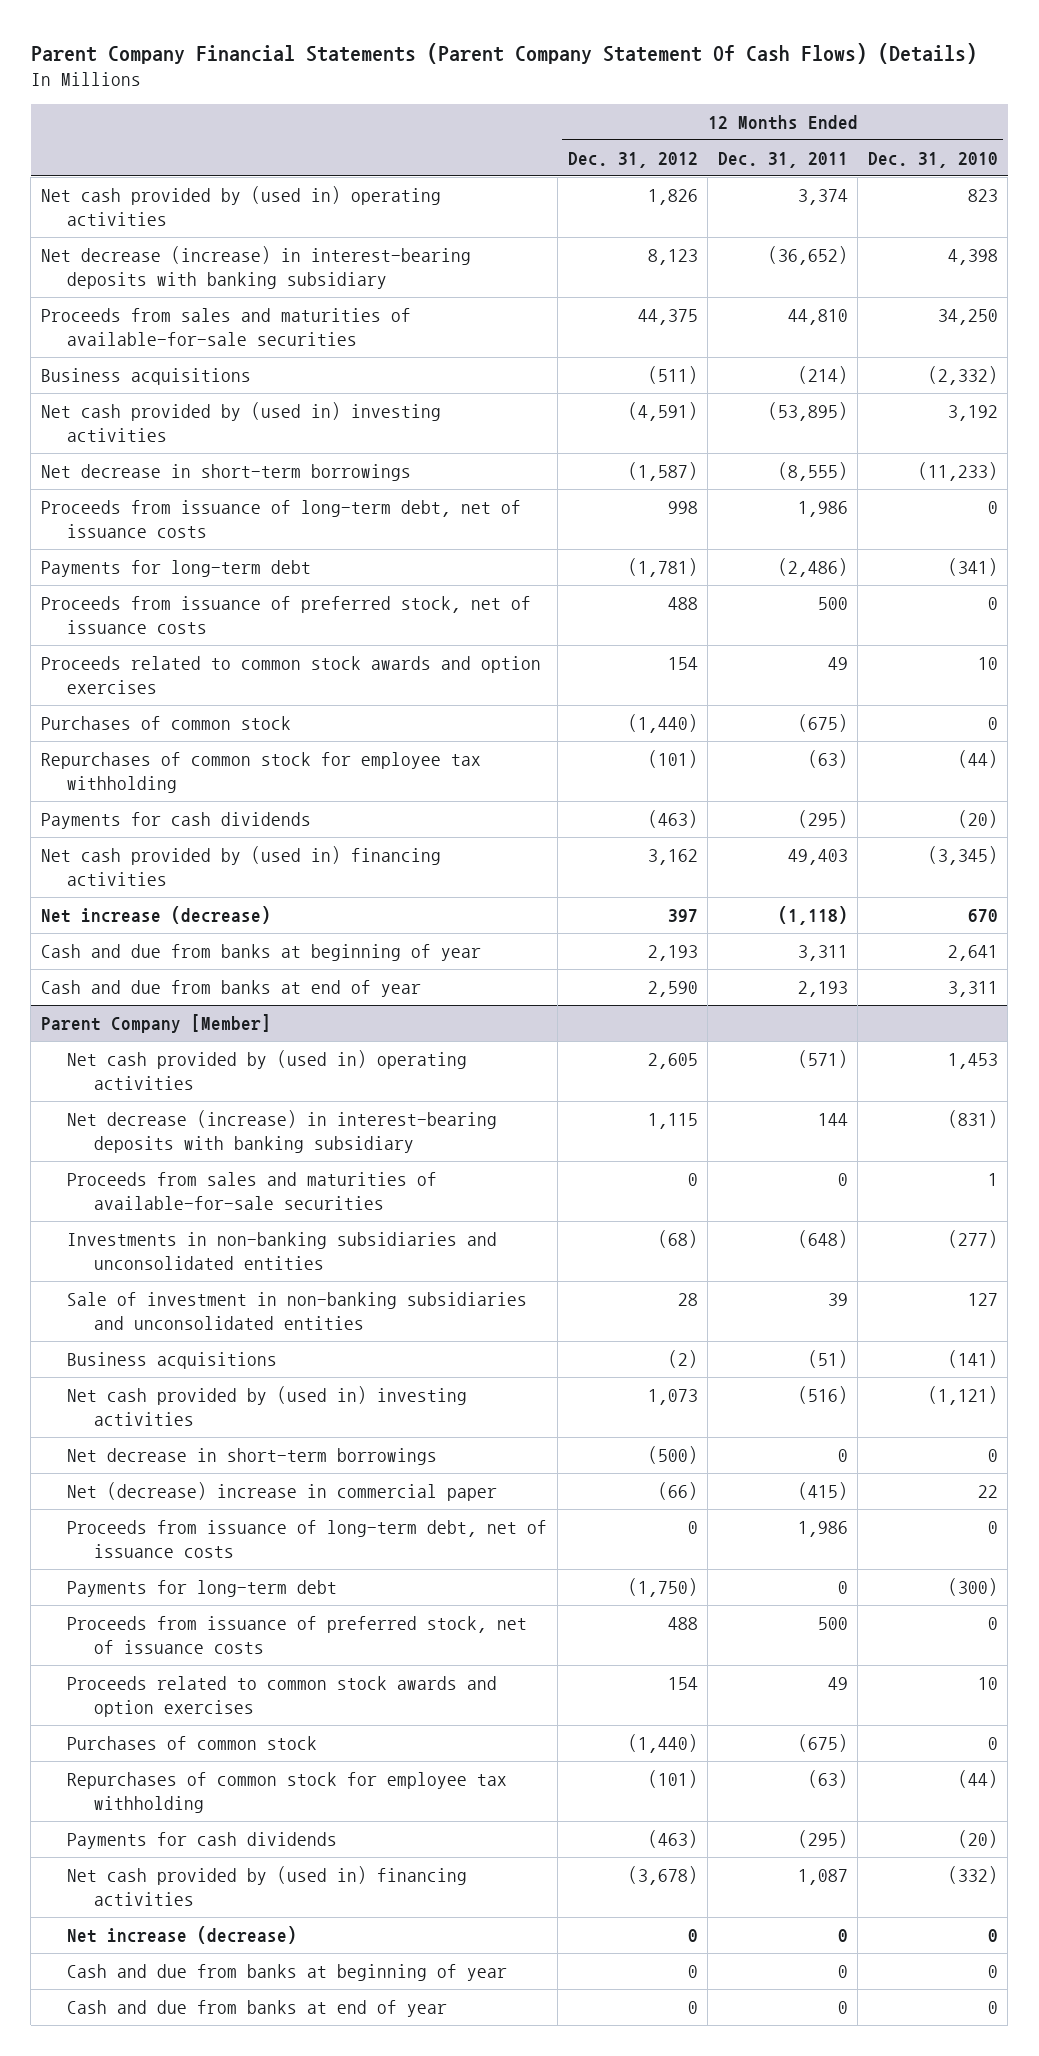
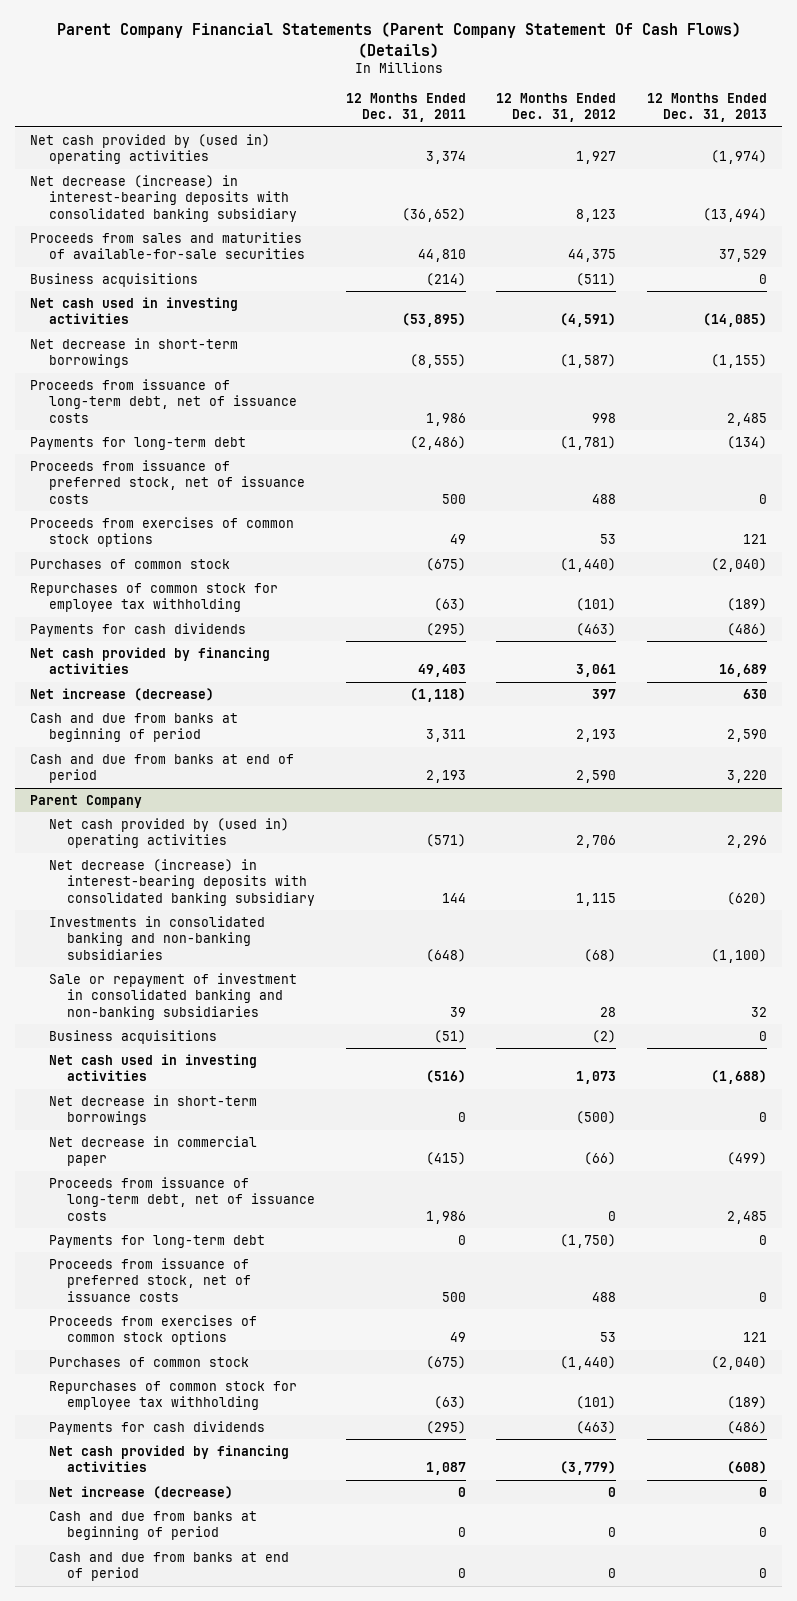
- | 12 Months Ended Dec. 31, 2012 | 12 Months Ended Dec. 31, 2011 | 12 Months Ended Dec. 31, 2010
+ | 12 Months Ended Dec. 31, 2011 | 12 Months Ended Dec. 31, 2012 | 12 Months Ended Dec. 31, 2013
- Net cash provided by (used in) operating activities | 1,826 | 3,374 | 823
- Net decrease (increase) in interest-bearing deposits with banking subsidiary | 8,123 | (36,652) | 4,398
+ Net cash provided by (used in) operating activities | 3,374 | 1,927 | (1,974)
+ Net decrease (increase) in interest-bearing deposits with consolidated banking subsidiary | (36,652) | 8,123 | (13,494)
- Net cash provided by (used in) investing activities | (4,591) | (53,895) | 3,192
+ Net cash used in investing activities | (53,895) | (4,591) | (14,085)
- Proceeds related to common stock awards and option exercises | 154 | 49 | 10
+ Proceeds from exercises of common stock options | 49 | 53 | 121
- Net cash provided by (used in) financing activities | 3,162 | 49,403 | (3,345)
+ Net cash provided by financing activities | 49,403 | 3,061 | 16,689
- Cash and due from banks at beginning of year | 2,193 | 3,311 | 2,641
- Cash and due from banks at end of year | 2,590 | 2,193 | 3,311
- Parent Company [Member]
- Net cash provided by (used in) operating activities | 2,605 | (571) | 1,453
- Net decrease (increase) in interest-bearing deposits with banking subsidiary | 1,115 | 144 | (831)
- Proceeds from sales and maturities of available-for-sale securities | 0 | 0 | 1
- Investments in non-banking subsidiaries and unconsolidated entities | (68) | (648) | (277)
- Sale of investment in non-banking subsidiaries and unconsolidated entities | 28 | 39 | 127
+ Cash and due from banks at beginning of period | 3,311 | 2,193 | 2,590
+ Cash and due from banks at end of period | 2,193 | 2,590 | 3,220
+ Parent Company
+ Net cash provided by (used in) operating activities | (571) | 2,706 | 2,296
+ Net decrease (increase) in interest-bearing deposits with consolidated banking subsidiary | 144 | 1,115 | (620)
+ Investments in consolidated banking and non-banking subsidiaries | (648) | (68) | (1,100)
+ Sale or repayment of investment in consolidated banking and non-banking subsidiaries | 39 | 28 | 32
- Net cash provided by (used in) investing activities | 1,073 | (516) | (1,121)
+ Net cash used in investing activities | (516) | 1,073 | (1,688)
- Net (decrease) increase in commercial paper | (66) | (415) | 22
+ Net decrease in commercial paper | (415) | (66) | (499)
- Proceeds related to common stock awards and option exercises | 154 | 49 | 10
+ Proceeds from exercises of common stock options | 49 | 53 | 121
- Net cash provided by (used in) financing activities | (3,678) | 1,087 | (332)
+ Net cash provided by financing activities | 1,087 | (3,779) | (608)
- Cash and due from banks at beginning of year | 0 | 0 | 0
- Cash and due from banks at end of year | 0 | 0 | 0
+ Cash and due from banks at beginning of period | 0 | 0 | 0
+ Cash and due from banks at end of period | 0 | 0 | 0

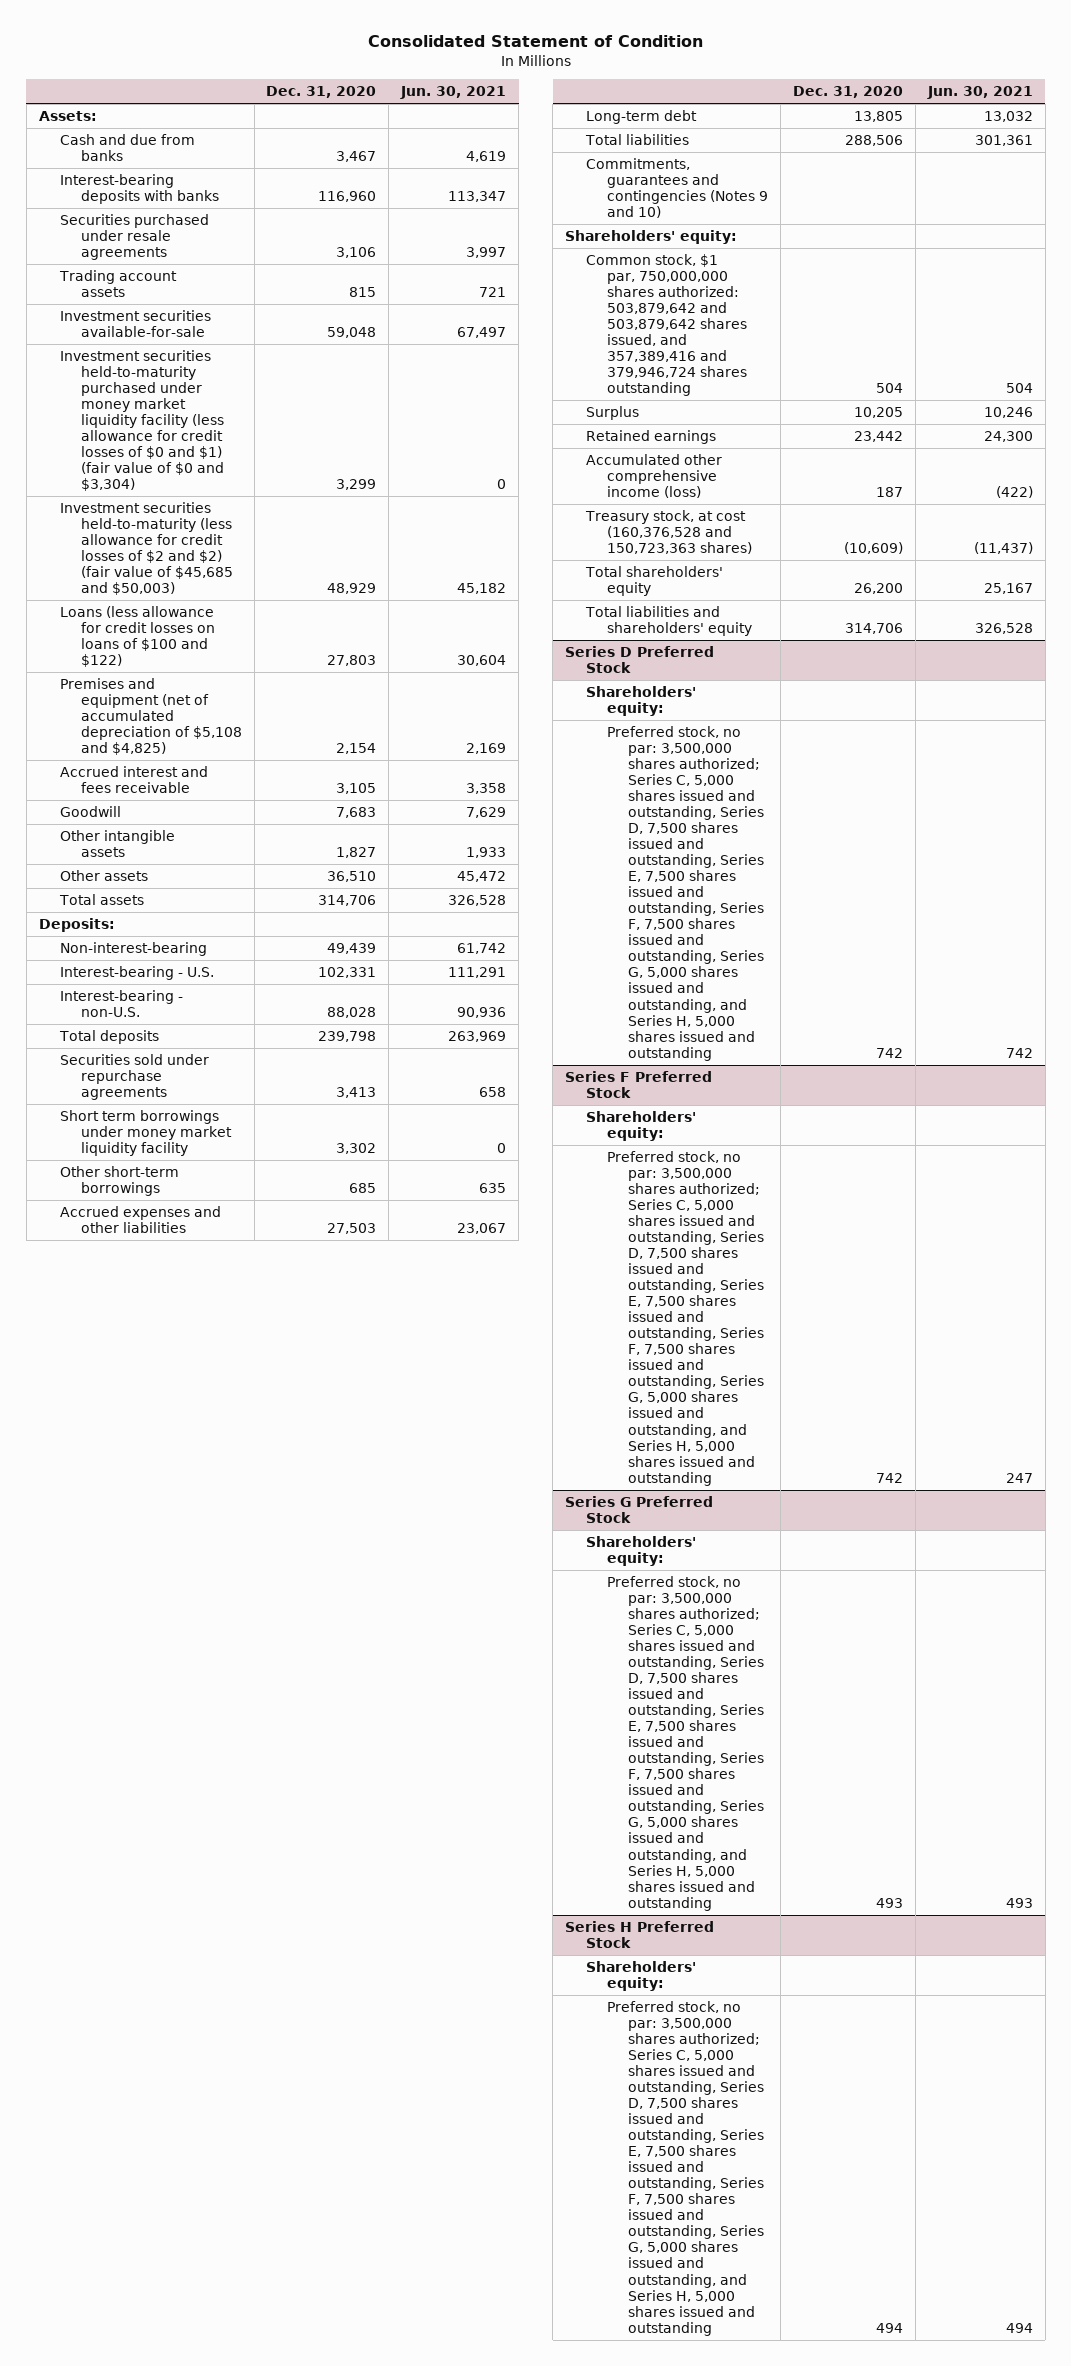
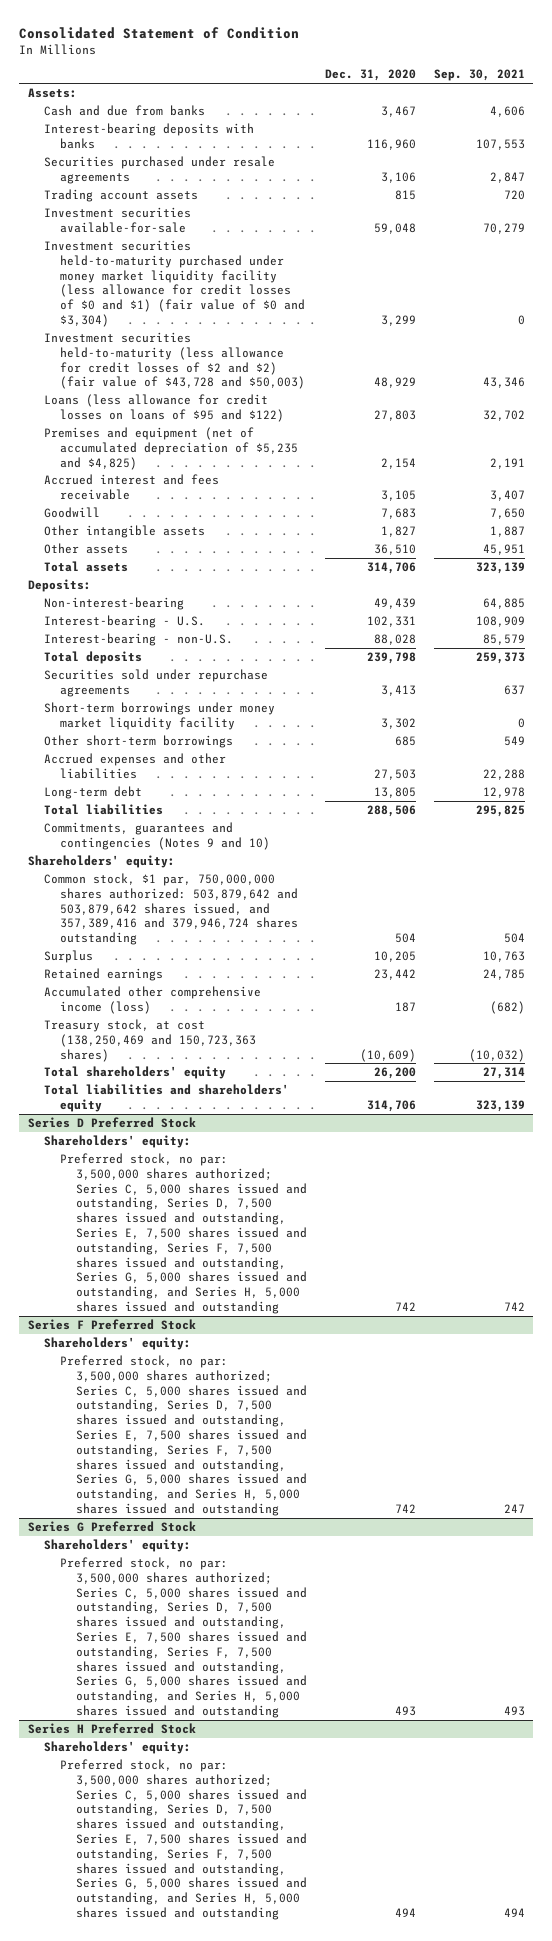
- | Dec. 31, 2020 | Jun. 30, 2021
+ | Dec. 31, 2020 | Sep. 30, 2021
- Investment securities held-to-maturity (less allowance for credit losses of $2 and $2) (fair value of $45,685 and $50,003) | 48,929 | 45,182
- Loans (less allowance for credit losses on loans of $100 and $122) | 27,803 | 30,604
- Premises and equipment (net of accumulated depreciation of $5,108 and $4,825) | 2,154 | 2,169
+ Investment securities held-to-maturity (less allowance for credit losses of $2 and $2) (fair value of $43,728 and $50,003) | 48,929 | 43,346
+ Loans (less allowance for credit losses on loans of $95 and $122) | 27,803 | 32,702
+ Premises and equipment (net of accumulated depreciation of $5,235 and $4,825) | 2,154 | 2,191
- Short term borrowings under money market liquidity facility | 3,302 | 0
+ Short-term borrowings under money market liquidity facility | 3,302 | 0
- Treasury stock, at cost (160,376,528 and 150,723,363 shares) | (10,609) | (11,437)
+ Treasury stock, at cost (138,250,469 and 150,723,363 shares) | (10,609) | (10,032)

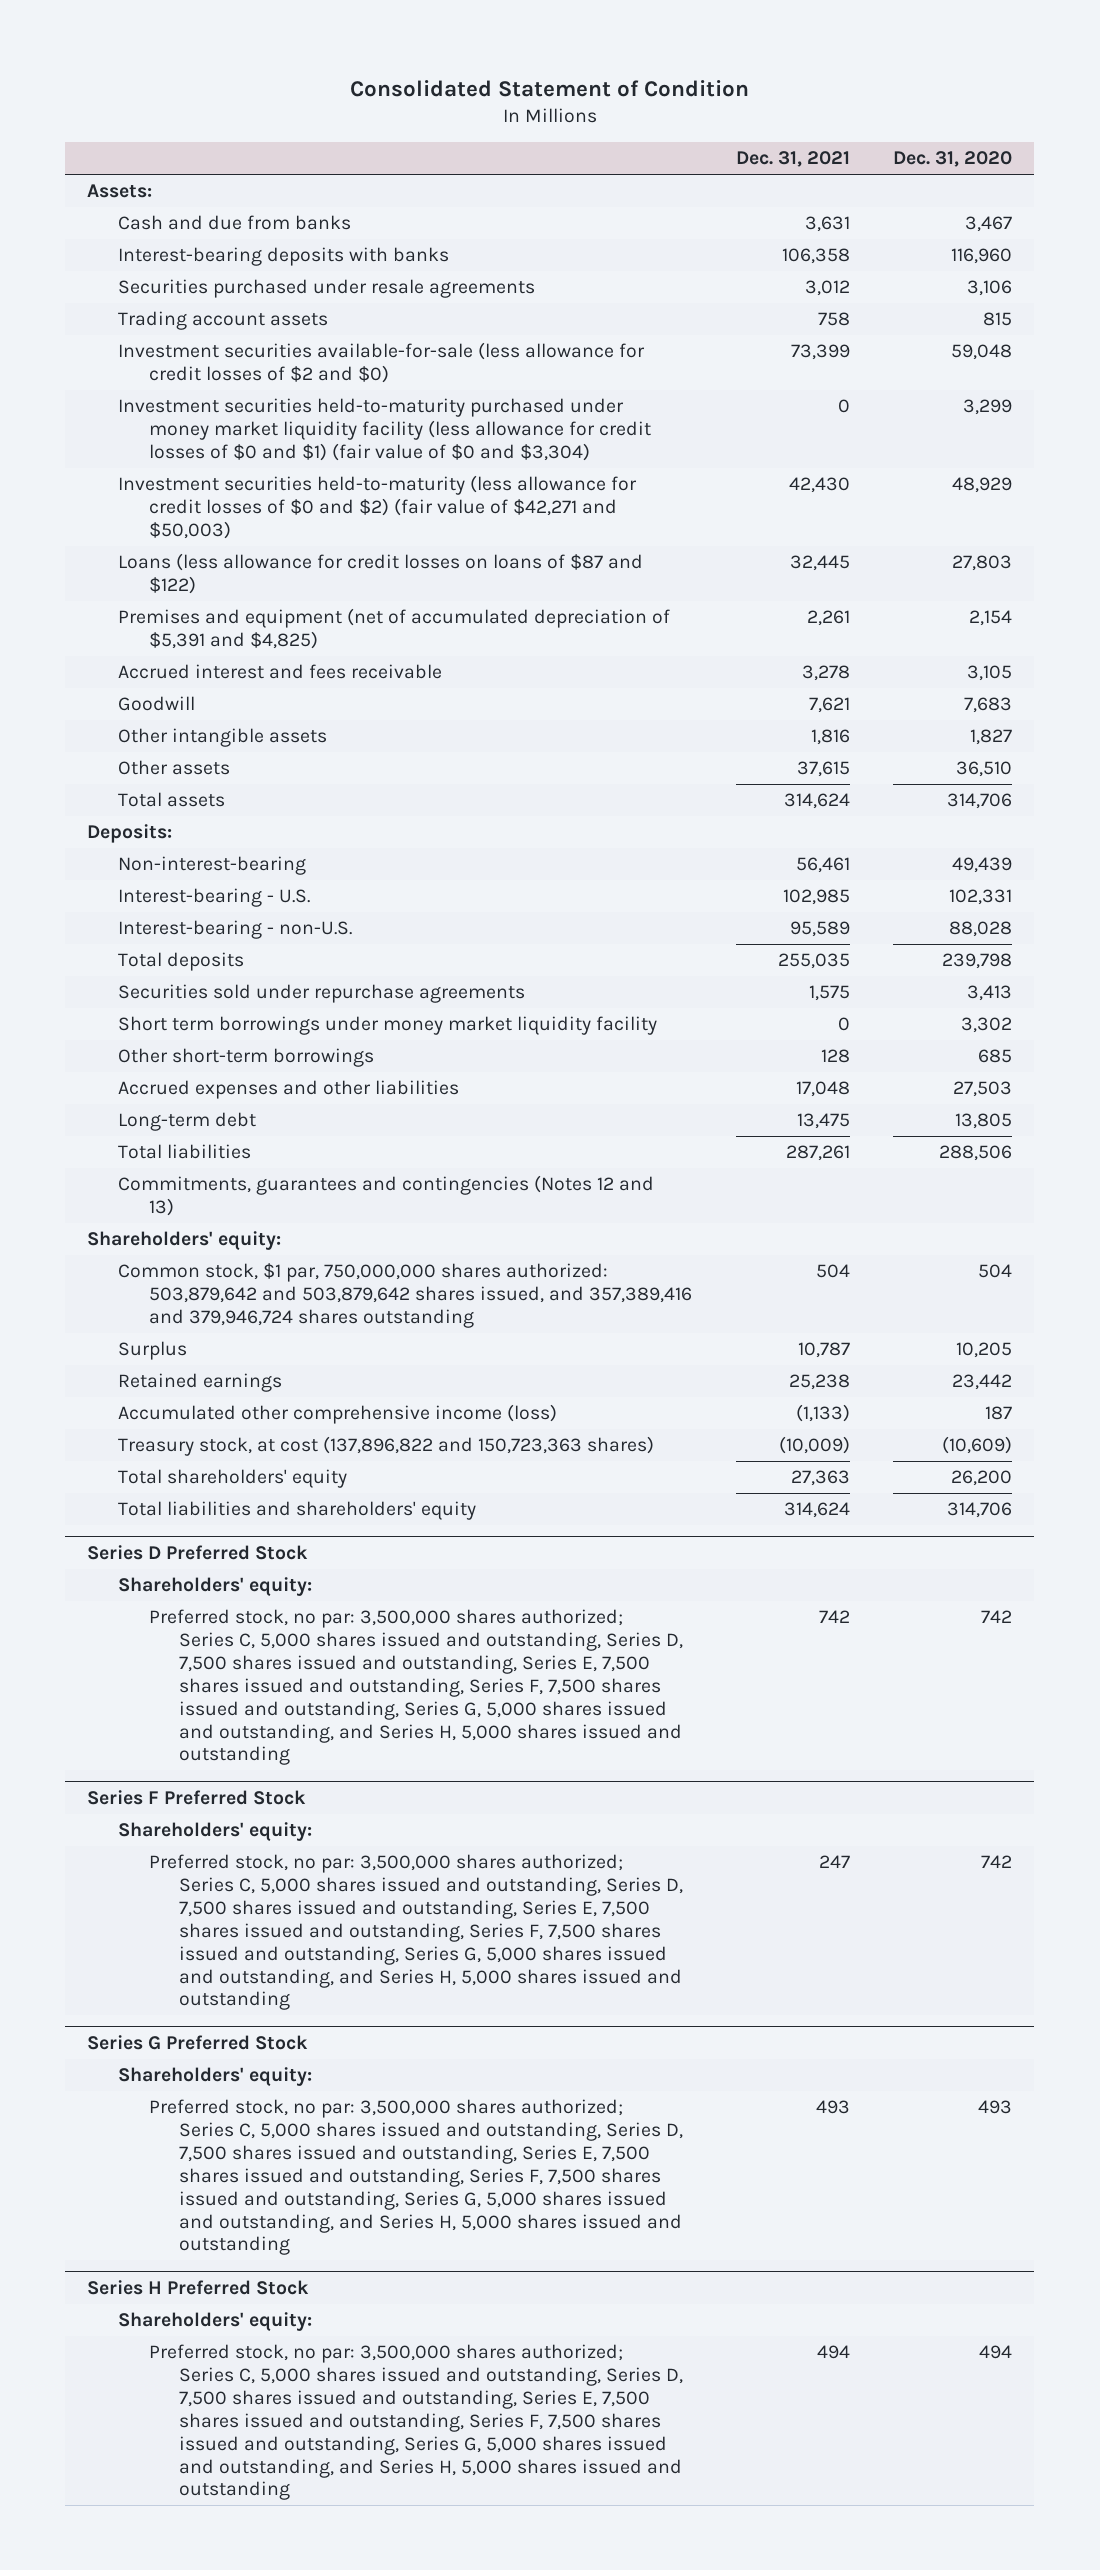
- | Dec. 31, 2020 | Sep. 30, 2021
+ | Dec. 31, 2021 | Dec. 31, 2020
- Investment securities available-for-sale | 59,048 | 70,279
+ Investment securities available-for-sale (less allowance for credit losses of $2 and $0) | 73,399 | 59,048
- Investment securities held-to-maturity (less allowance for credit losses of $2 and $2) (fair value of $43,728 and $50,003) | 48,929 | 43,346
- Loans (less allowance for credit losses on loans of $95 and $122) | 27,803 | 32,702
- Premises and equipment (net of accumulated depreciation of $5,235 and $4,825) | 2,154 | 2,191
+ Investment securities held-to-maturity (less allowance for credit losses of $0 and $2) (fair value of $42,271 and $50,003) | 42,430 | 48,929
+ Loans (less allowance for credit losses on loans of $87 and $122) | 32,445 | 27,803
+ Premises and equipment (net of accumulated depreciation of $5,391 and $4,825) | 2,261 | 2,154
- Short-term borrowings under money market liquidity facility | 3,302 | 0
+ Short term borrowings under money market liquidity facility | 0 | 3,302
- Commitments, guarantees and contingencies (Notes 9 and 10)
+ Commitments, guarantees and contingencies (Notes 12 and 13)
- Treasury stock, at cost (138,250,469 and 150,723,363 shares) | (10,609) | (10,032)
+ Treasury stock, at cost (137,896,822 and 150,723,363 shares) | (10,009) | (10,609)

